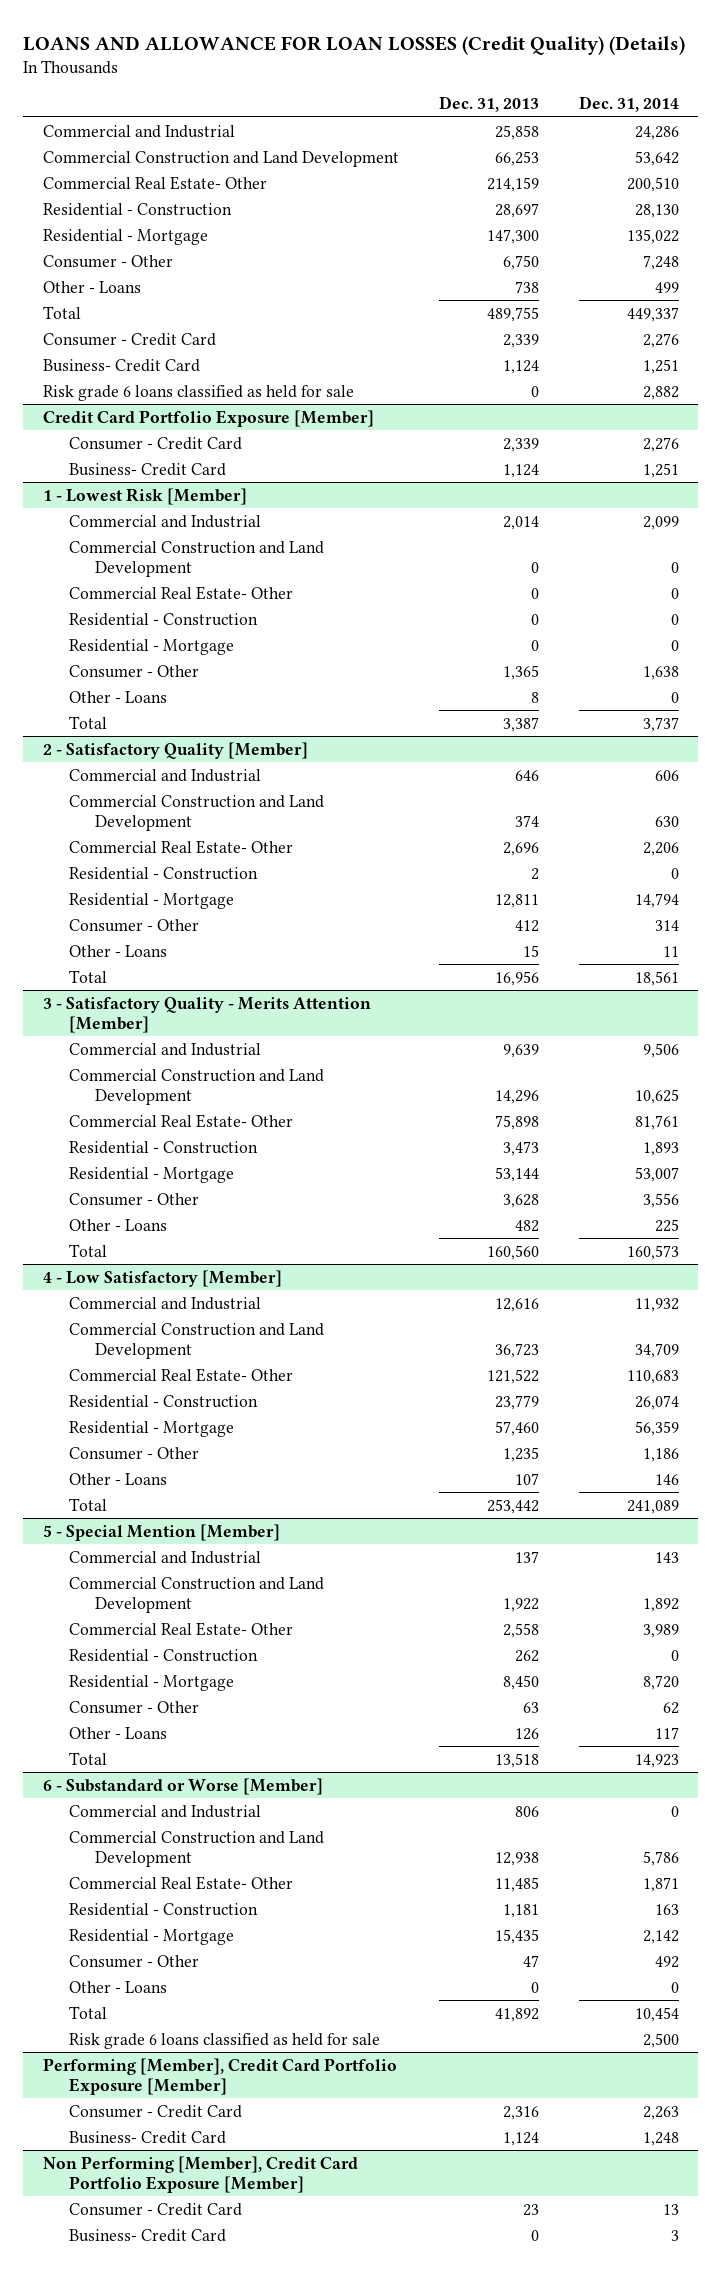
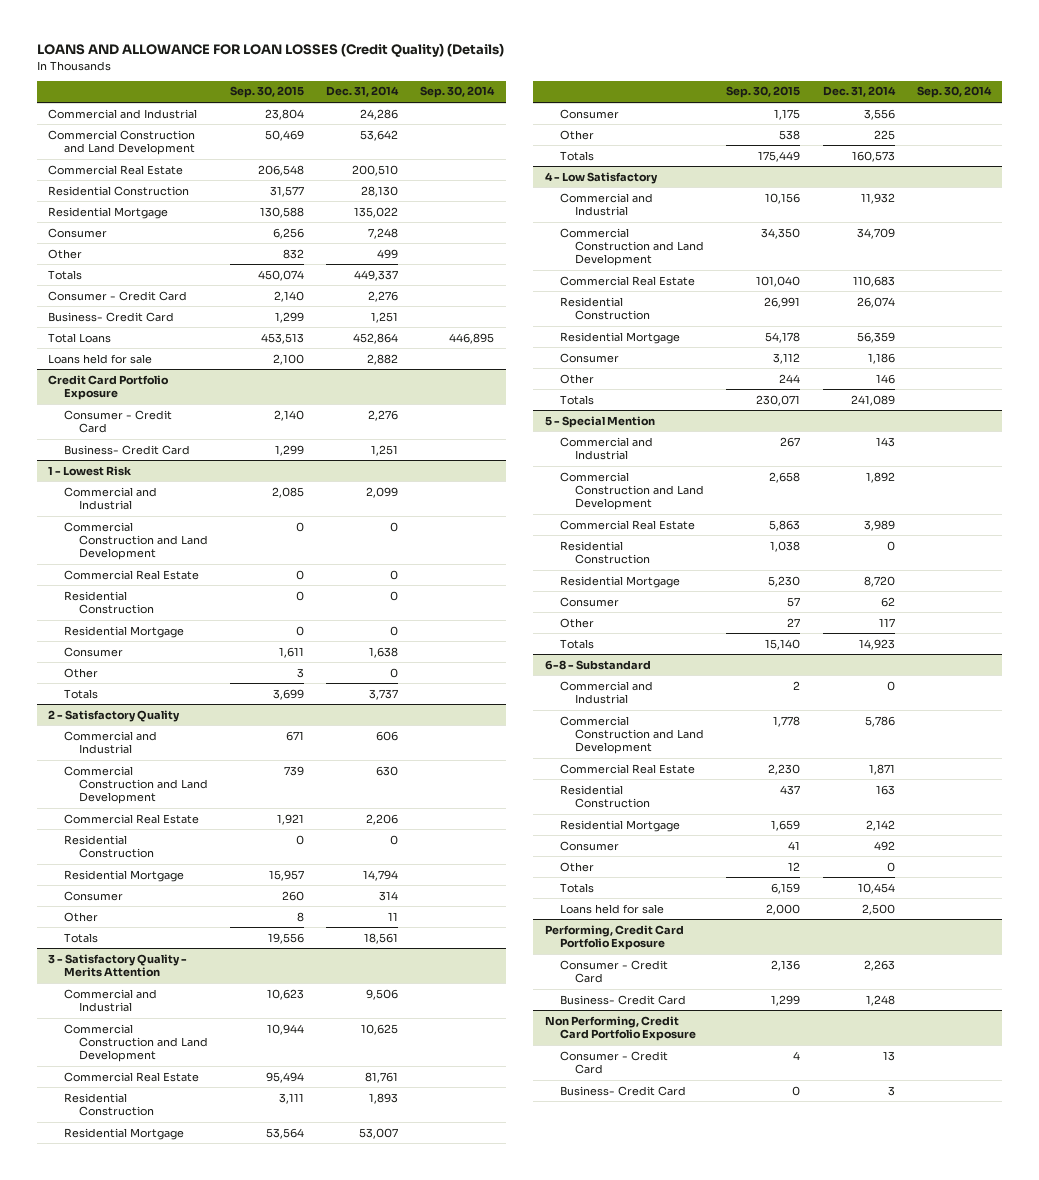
- | Dec. 31, 2013 | Dec. 31, 2014
+ | Sep. 30, 2015 | Dec. 31, 2014 | Sep. 30, 2014
- Commercial Real Estate- Other | 214,159 | 200,510
- Residential - Construction | 28,697 | 28,130
- Residential - Mortgage | 147,300 | 135,022
- Consumer - Other | 6,750 | 7,248
- Other - Loans | 738 | 499
- Total | 489,755 | 449,337
+ Commercial Real Estate | 206,548 | 200,510 |
+ Residential Construction | 31,577 | 28,130 |
+ Residential Mortgage | 130,588 | 135,022 |
+ Consumer | 6,256 | 7,248 |
+ Other | 832 | 499 |
+ Totals | 450,074 | 449,337 |
- Risk grade 6 loans classified as held for sale | 0 | 2,882
- Credit Card Portfolio Exposure [Member]
+ Total Loans | 453,513 | 452,864 | 446,895
+ Loans held for sale | 2,100 | 2,882 |
+ Credit Card Portfolio Exposure
- 1 - Lowest Risk [Member]
+ 1 - Lowest Risk
- Commercial Real Estate- Other | 0 | 0
- Residential - Construction | 0 | 0
- Residential - Mortgage | 0 | 0
- Consumer - Other | 1,365 | 1,638
- Other - Loans | 8 | 0
- Total | 3,387 | 3,737
- 2 - Satisfactory Quality [Member]
+ Commercial Real Estate | 0 | 0 |
+ Residential Construction | 0 | 0 |
+ Residential Mortgage | 0 | 0 |
+ Consumer | 1,611 | 1,638 |
+ Other | 3 | 0 |
+ Totals | 3,699 | 3,737 |
+ 2 - Satisfactory Quality
- Commercial Real Estate- Other | 2,696 | 2,206
- Residential - Construction | 2 | 0
- Residential - Mortgage | 12,811 | 14,794
- Consumer - Other | 412 | 314
- Other - Loans | 15 | 11
- Total | 16,956 | 18,561
- 3 - Satisfactory Quality - Merits Attention [Member]
+ Commercial Real Estate | 1,921 | 2,206 |
+ Residential Construction | 0 | 0 |
+ Residential Mortgage | 15,957 | 14,794 |
+ Consumer | 260 | 314 |
+ Other | 8 | 11 |
+ Totals | 19,556 | 18,561 |
+ 3 - Satisfactory Quality - Merits Attention
- Commercial Real Estate- Other | 75,898 | 81,761
- Residential - Construction | 3,473 | 1,893
- Residential - Mortgage | 53,144 | 53,007
- Consumer - Other | 3,628 | 3,556
- Other - Loans | 482 | 225
- Total | 160,560 | 160,573
- 4 - Low Satisfactory [Member]
+ Commercial Real Estate | 95,494 | 81,761 |
+ Residential Construction | 3,111 | 1,893 |
+ Residential Mortgage | 53,564 | 53,007 |
+ Consumer | 1,175 | 3,556 |
+ Other | 538 | 225 |
+ Totals | 175,449 | 160,573 |
+ 4 - Low Satisfactory
- Commercial Real Estate- Other | 121,522 | 110,683
- Residential - Construction | 23,779 | 26,074
- Residential - Mortgage | 57,460 | 56,359
- Consumer - Other | 1,235 | 1,186
- Other - Loans | 107 | 146
- Total | 253,442 | 241,089
- 5 - Special Mention [Member]
+ Commercial Real Estate | 101,040 | 110,683 |
+ Residential Construction | 26,991 | 26,074 |
+ Residential Mortgage | 54,178 | 56,359 |
+ Consumer | 3,112 | 1,186 |
+ Other | 244 | 146 |
+ Totals | 230,071 | 241,089 |
+ 5 - Special Mention
- Commercial Real Estate- Other | 2,558 | 3,989
- Residential - Construction | 262 | 0
- Residential - Mortgage | 8,450 | 8,720
- Consumer - Other | 63 | 62
- Other - Loans | 126 | 117
- Total | 13,518 | 14,923
- 6 - Substandard or Worse [Member]
+ Commercial Real Estate | 5,863 | 3,989 |
+ Residential Construction | 1,038 | 0 |
+ Residential Mortgage | 5,230 | 8,720 |
+ Consumer | 57 | 62 |
+ Other | 27 | 117 |
+ Totals | 15,140 | 14,923 |
+ 6-8 - Substandard
- Commercial Real Estate- Other | 11,485 | 1,871
- Residential - Construction | 1,181 | 163
- Residential - Mortgage | 15,435 | 2,142
- Consumer - Other | 47 | 492
- Other - Loans | 0 | 0
- Total | 41,892 | 10,454
- Risk grade 6 loans classified as held for sale | | 2,500
- Performing [Member], Credit Card Portfolio Exposure [Member]
+ Commercial Real Estate | 2,230 | 1,871 |
+ Residential Construction | 437 | 163 |
+ Residential Mortgage | 1,659 | 2,142 |
+ Consumer | 41 | 492 |
+ Other | 12 | 0 |
+ Totals | 6,159 | 10,454 |
+ Loans held for sale | 2,000 | 2,500 |
+ Performing, Credit Card Portfolio Exposure
- Non Performing [Member], Credit Card Portfolio Exposure [Member]
+ Non Performing, Credit Card Portfolio Exposure

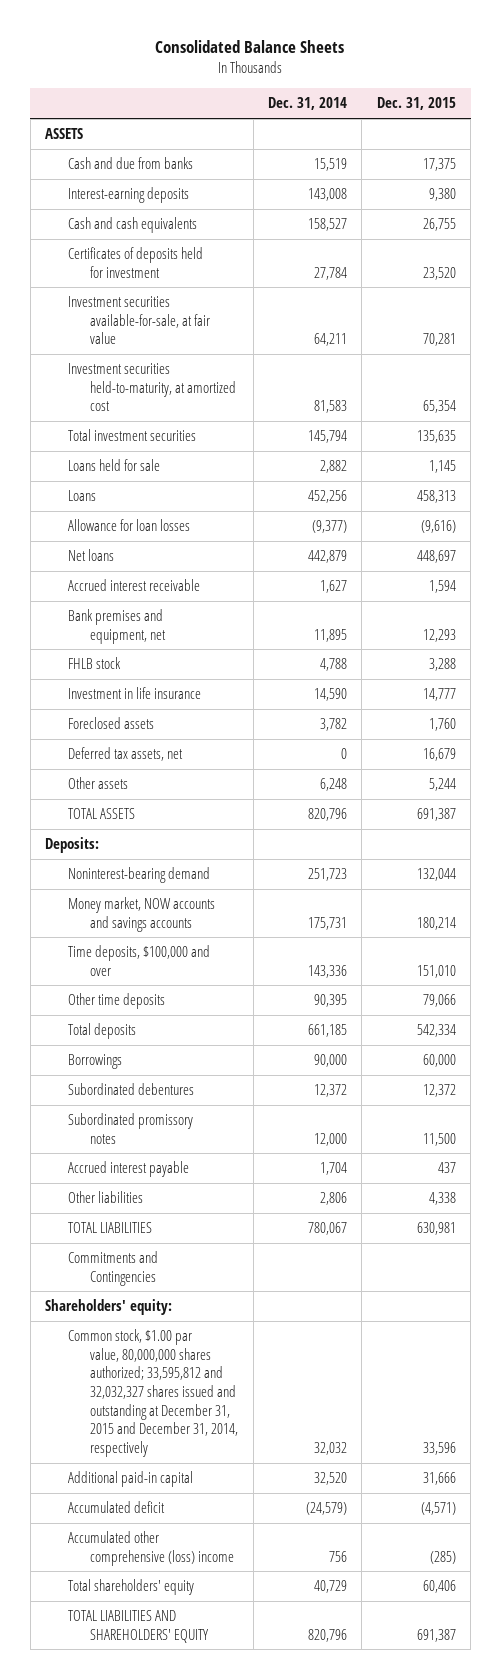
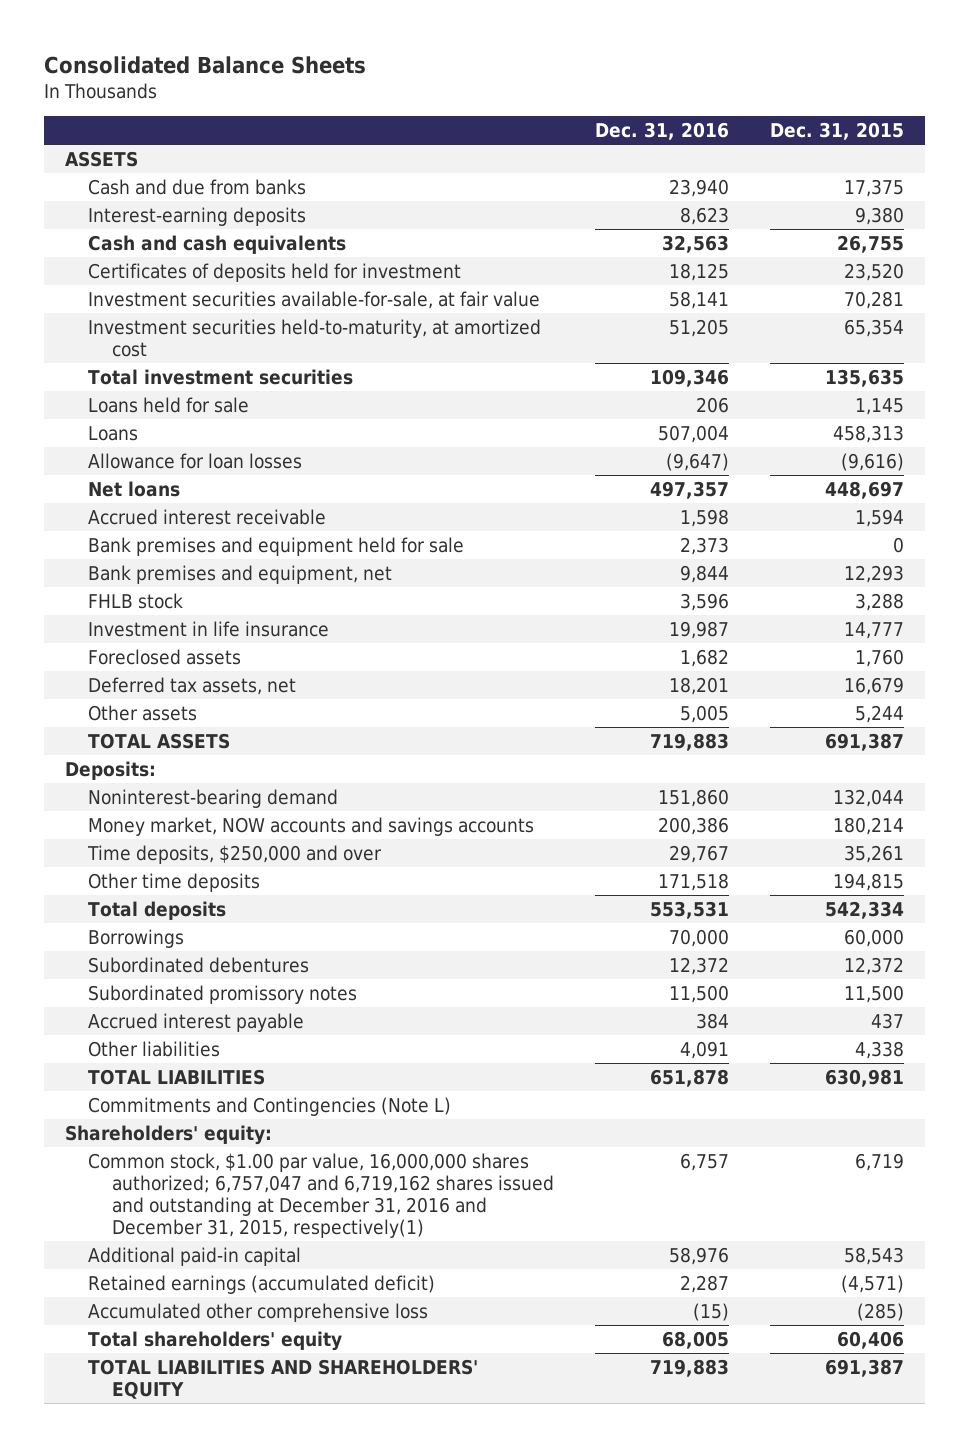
- | Dec. 31, 2014 | Dec. 31, 2015
+ | Dec. 31, 2016 | Dec. 31, 2015
+ Bank premises and equipment held for sale | 2,373 | 0
- Time deposits, $100,000 and over | 143,336 | 151,010
- Other time deposits | 90,395 | 79,066
+ Time deposits, $250,000 and over | 29,767 | 35,261
+ Other time deposits | 171,518 | 194,815
- Commitments and Contingencies
+ Commitments and Contingencies (Note L)
- Common stock, $1.00 par value, 80,000,000 shares authorized; 33,595,812 and 32,032,327 shares issued and outstanding at December 31, 2015 and December 31, 2014, respectively | 32,032 | 33,596
- Additional paid-in capital | 32,520 | 31,666
- Accumulated deficit | (24,579) | (4,571)
- Accumulated other comprehensive (loss) income | 756 | (285)
+ Common stock, $1.00 par value, 16,000,000 shares authorized; 6,757,047 and 6,719,162 shares issued and outstanding at December 31, 2016 and December 31, 2015, respectively(1) | 6,757 | 6,719
+ Additional paid-in capital | 58,976 | 58,543
+ Retained earnings (accumulated deficit) | 2,287 | (4,571)
+ Accumulated other comprehensive loss | (15) | (285)

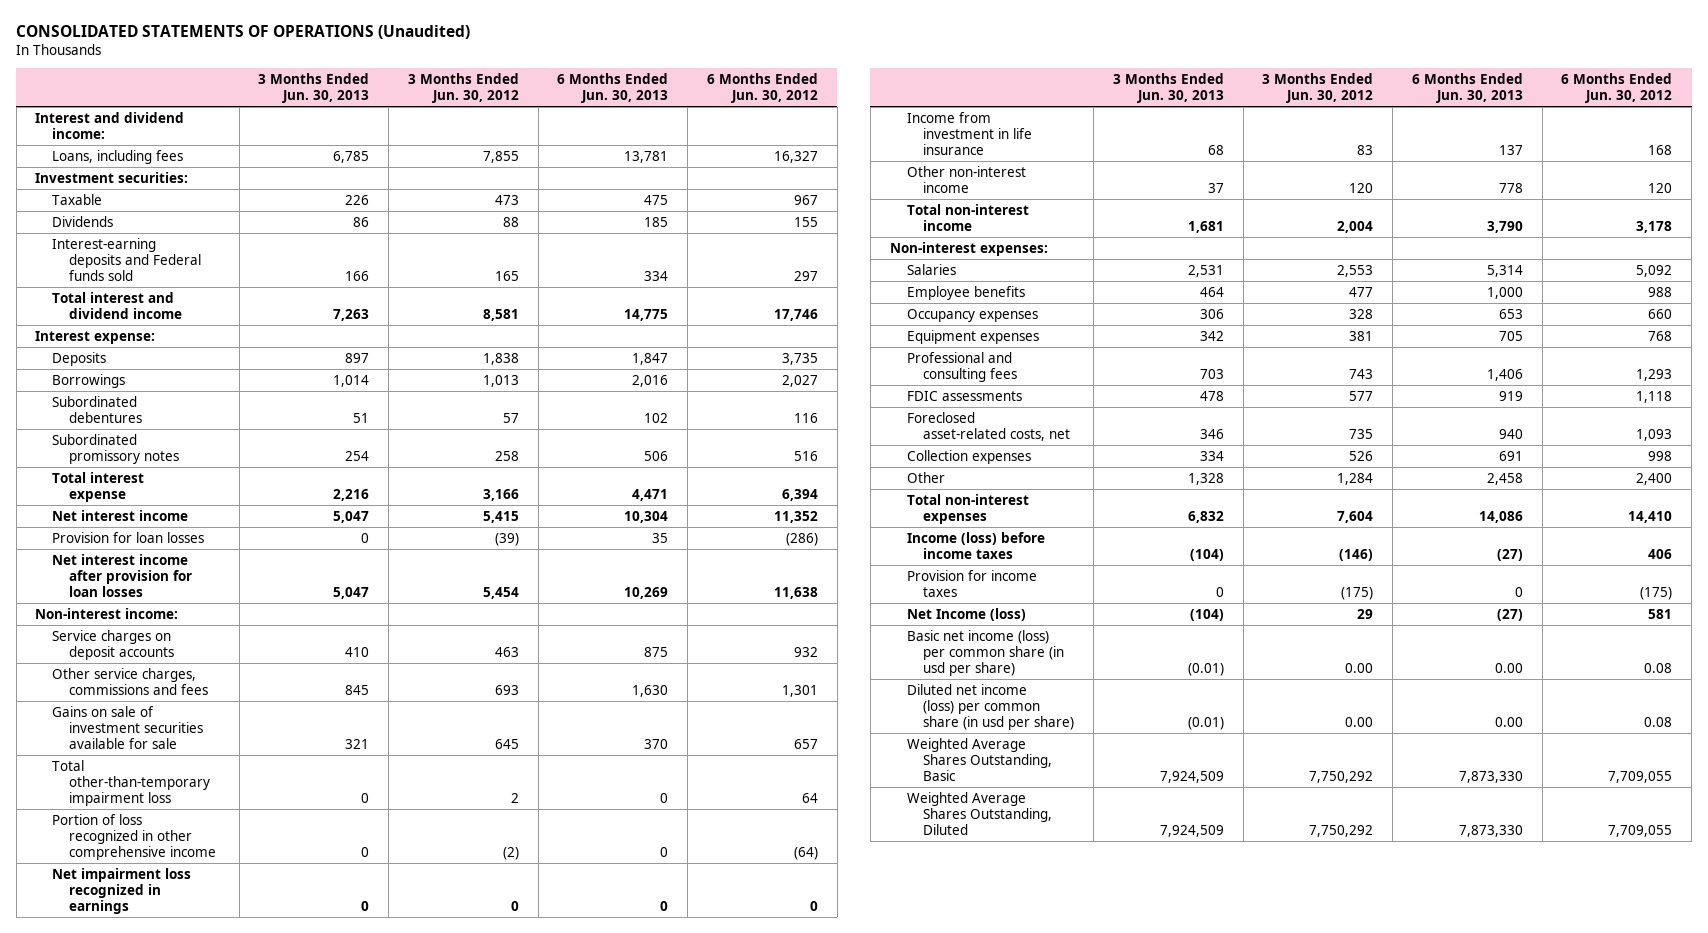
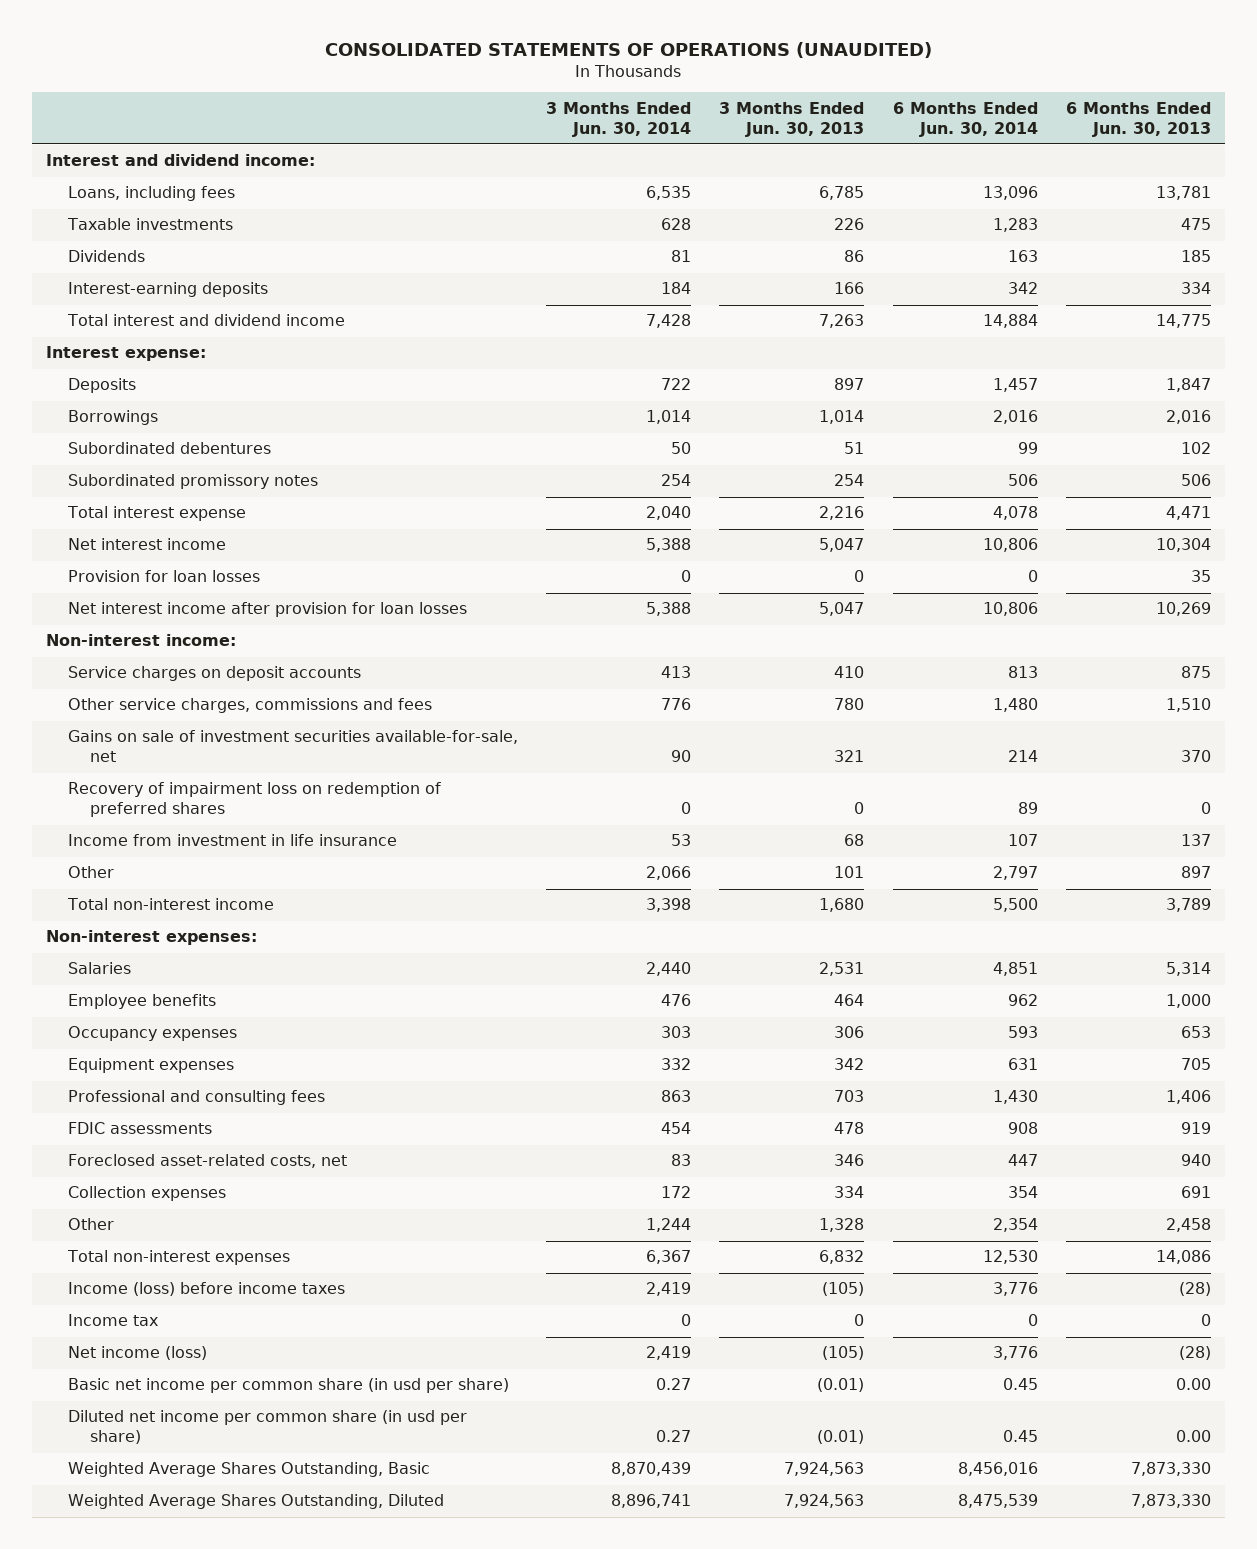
- CONSOLIDATED STATEMENTS OF OPERATIONS (Unaudited)
+ CONSOLIDATED STATEMENTS OF OPERATIONS (UNAUDITED)
- | 3 Months Ended Jun. 30, 2013 | 3 Months Ended Jun. 30, 2012 | 6 Months Ended Jun. 30, 2013 | 6 Months Ended Jun. 30, 2012
+ | 3 Months Ended Jun. 30, 2014 | 3 Months Ended Jun. 30, 2013 | 6 Months Ended Jun. 30, 2014 | 6 Months Ended Jun. 30, 2013
- Investment securities:
- Taxable | 226 | 473 | 475 | 967
+ Taxable investments | 628 | 226 | 1,283 | 475
- Interest-earning deposits and Federal funds sold | 166 | 165 | 334 | 297
+ Interest-earning deposits | 184 | 166 | 342 | 334
- Other service charges, commissions and fees | 845 | 693 | 1,630 | 1,301
- Gains on sale of investment securities available for sale | 321 | 645 | 370 | 657
- Total other-than-temporary impairment loss | 0 | 2 | 0 | 64
- Portion of loss recognized in other comprehensive income | 0 | (2) | 0 | (64)
- Net impairment loss recognized in earnings | 0 | 0 | 0 | 0
+ Other service charges, commissions and fees | 776 | 780 | 1,480 | 1,510
+ Gains on sale of investment securities available-for-sale, net | 90 | 321 | 214 | 370
+ Recovery of impairment loss on redemption of preferred shares | 0 | 0 | 89 | 0
- Other non-interest income | 37 | 120 | 778 | 120
- Total non-interest income | 1,681 | 2,004 | 3,790 | 3,178
+ Other | 2,066 | 101 | 2,797 | 897
+ Total non-interest income | 3,398 | 1,680 | 5,500 | 3,789
- Income (loss) before income taxes | (104) | (146) | (27) | 406
- Provision for income taxes | 0 | (175) | 0 | (175)
- Net Income (loss) | (104) | 29 | (27) | 581
- Basic net income (loss) per common share (in usd per share) | (0.01) | 0.00 | 0.00 | 0.08
- Diluted net income (loss) per common share (in usd per share) | (0.01) | 0.00 | 0.00 | 0.08
- Weighted Average Shares Outstanding, Basic | 7,924,509 | 7,750,292 | 7,873,330 | 7,709,055
- Weighted Average Shares Outstanding, Diluted | 7,924,509 | 7,750,292 | 7,873,330 | 7,709,055
+ Income (loss) before income taxes | 2,419 | (105) | 3,776 | (28)
+ Income tax | 0 | 0 | 0 | 0
+ Net income (loss) | 2,419 | (105) | 3,776 | (28)
+ Basic net income per common share (in usd per share) | 0.27 | (0.01) | 0.45 | 0.00
+ Diluted net income per common share (in usd per share) | 0.27 | (0.01) | 0.45 | 0.00
+ Weighted Average Shares Outstanding, Basic | 8,870,439 | 7,924,563 | 8,456,016 | 7,873,330
+ Weighted Average Shares Outstanding, Diluted | 8,896,741 | 7,924,563 | 8,475,539 | 7,873,330

